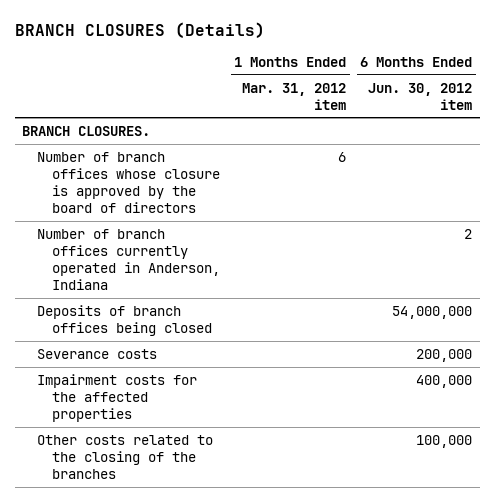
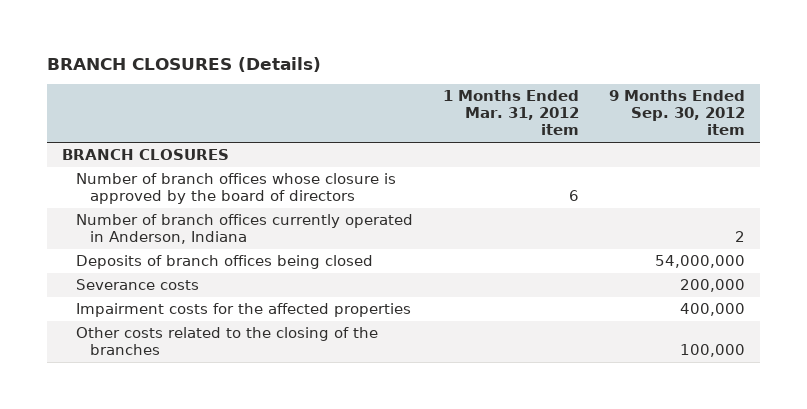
- | 1 Months Ended Mar. 31, 2012 item | 6 Months Ended Jun. 30, 2012 item
+ | 1 Months Ended Mar. 31, 2012 item | 9 Months Ended Sep. 30, 2012 item
- BRANCH CLOSURES.
+ BRANCH CLOSURES

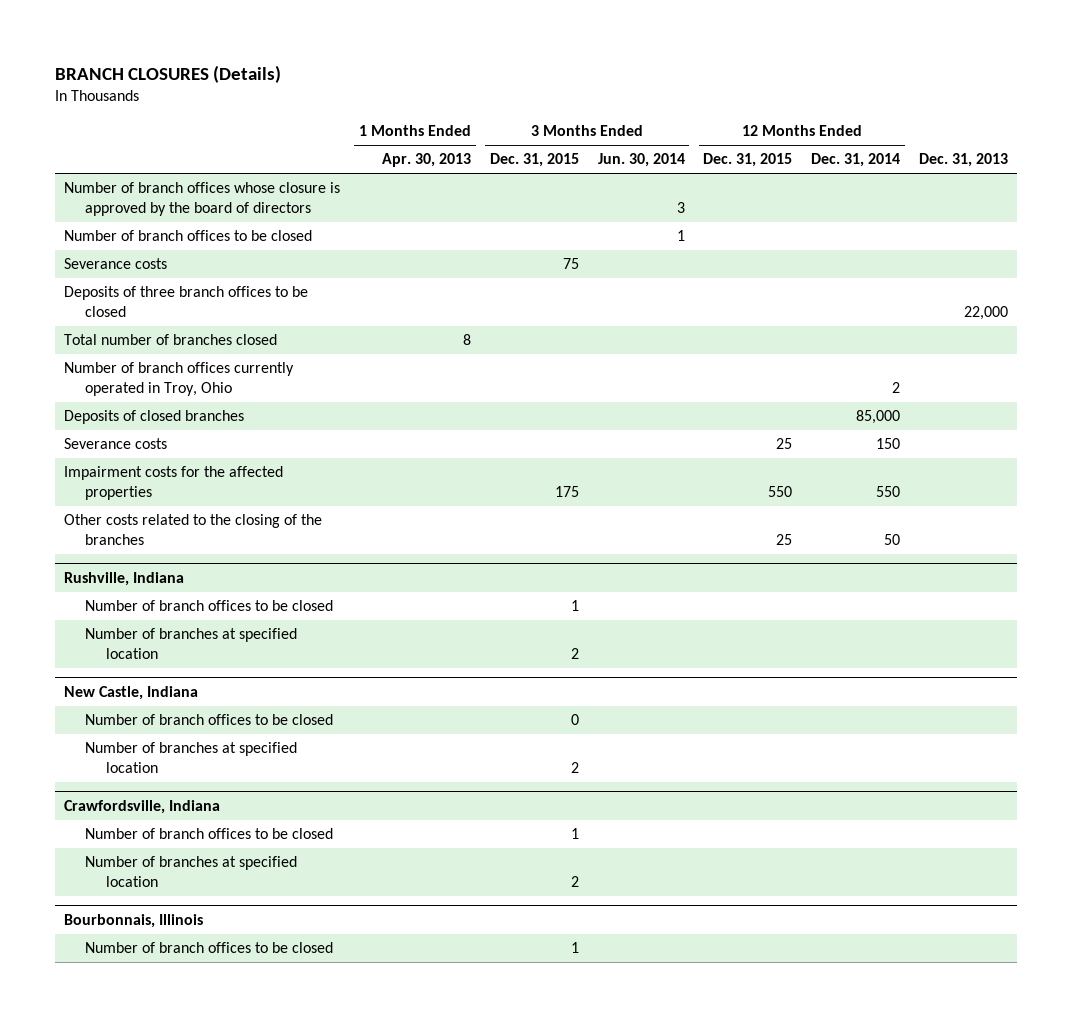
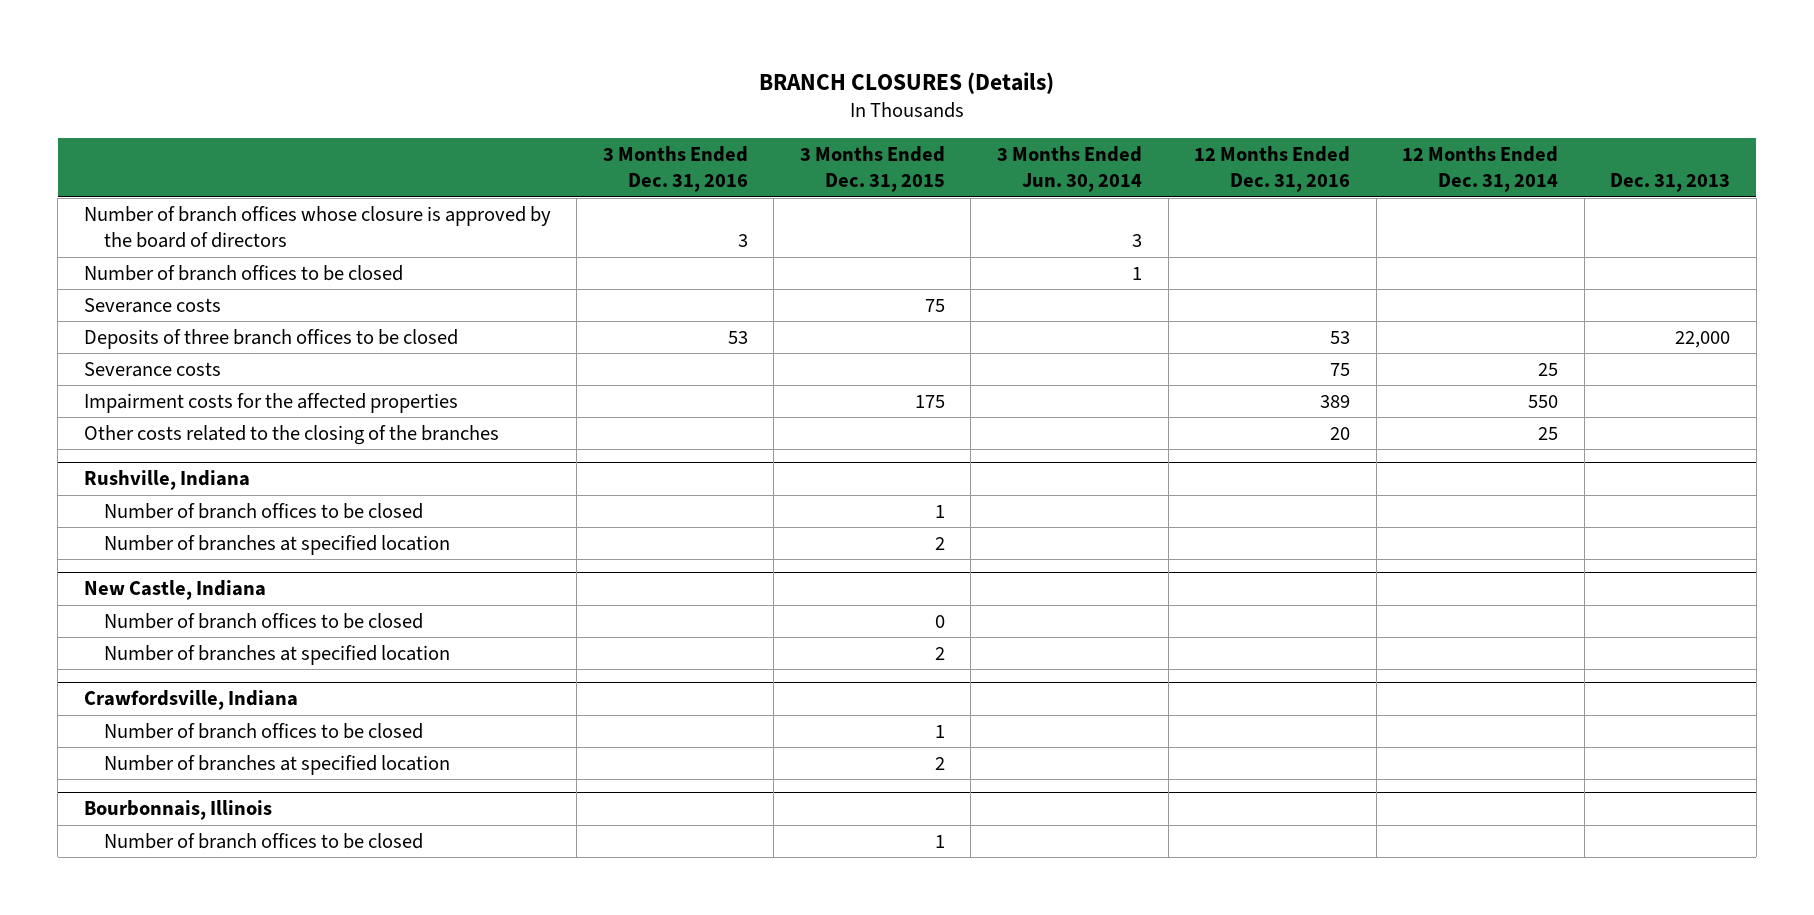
- | 1 Months Ended Apr. 30, 2013 | 3 Months Ended Dec. 31, 2015 | 3 Months Ended Jun. 30, 2014 | 12 Months Ended Dec. 31, 2015 | 12 Months Ended Dec. 31, 2014 | Dec. 31, 2013
+ | 3 Months Ended Dec. 31, 2016 | 3 Months Ended Dec. 31, 2015 | 3 Months Ended Jun. 30, 2014 | 12 Months Ended Dec. 31, 2016 | 12 Months Ended Dec. 31, 2014 | Dec. 31, 2013
- Total number of branches closed | 8 | | | | |
- Number of branch offices currently operated in Troy, Ohio | | | | | 2 |
- Deposits of closed branches | | | | | 85,000 |
- Severance costs | | | | 25 | 150 |
+ Severance costs | | | | 75 | 25 |
- Other costs related to the closing of the branches | | | | 25 | 50 |
+ Other costs related to the closing of the branches | | | | 20 | 25 |

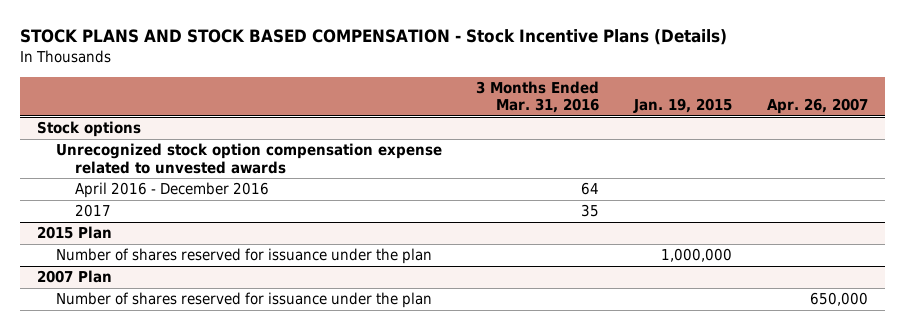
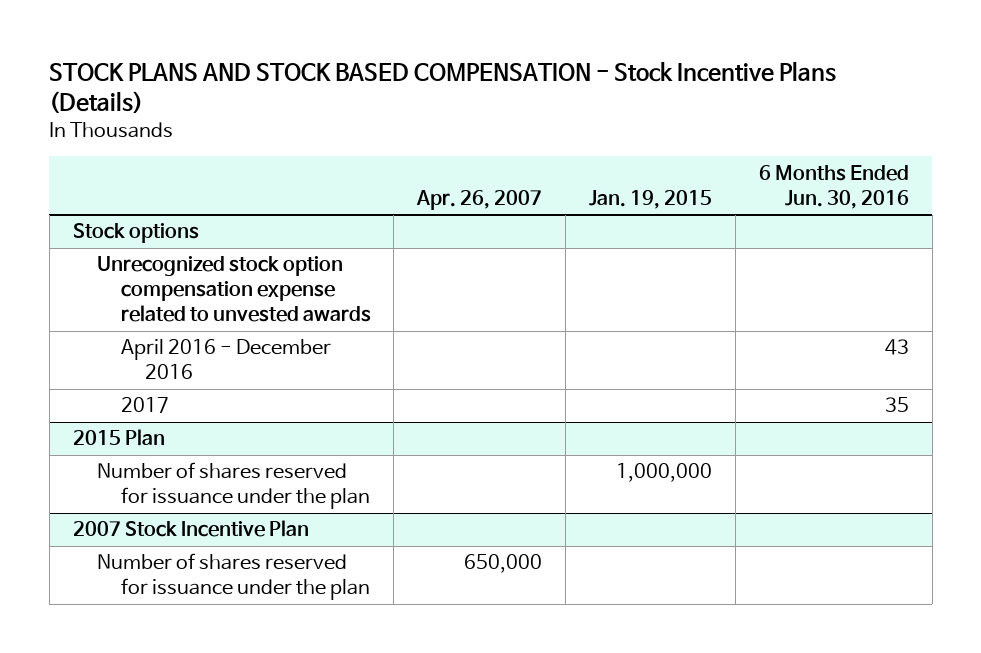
- | 3 Months Ended Mar. 31, 2016 | Jan. 19, 2015 | Apr. 26, 2007
+ | Apr. 26, 2007 | Jan. 19, 2015 | 6 Months Ended Jun. 30, 2016
- 2007 Plan
+ 2007 Stock Incentive Plan

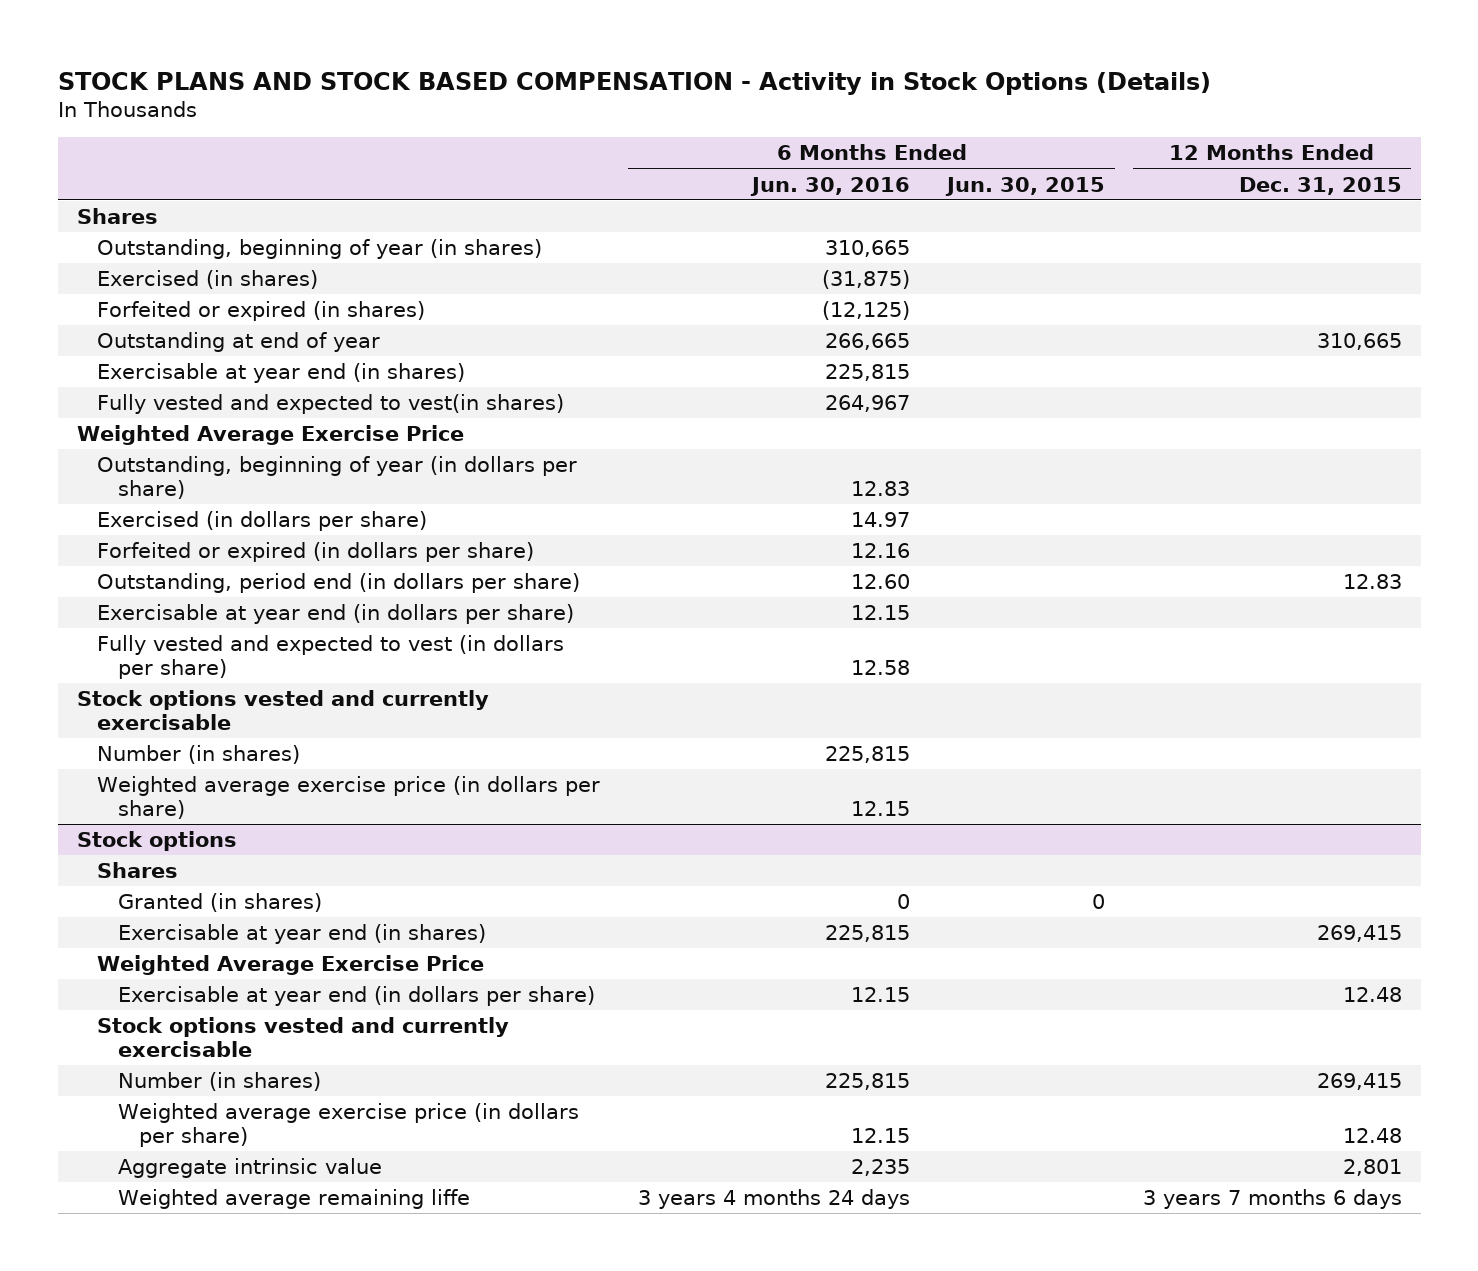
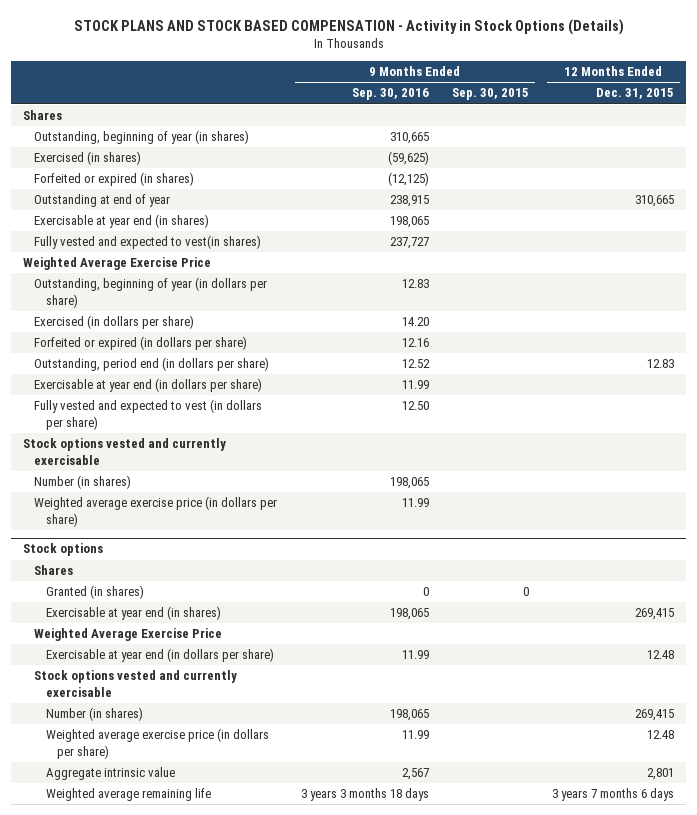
- | 6 Months Ended Jun. 30, 2016 | 6 Months Ended Jun. 30, 2015 | 12 Months Ended Dec. 31, 2015
+ | 9 Months Ended Sep. 30, 2016 | 9 Months Ended Sep. 30, 2015 | 12 Months Ended Dec. 31, 2015
@ Stock options
- Weighted average remaining liffe | 3 years 4 months 24 days | | 3 years 7 months 6 days
+ Weighted average remaining life | 3 years 3 months 18 days | | 3 years 7 months 6 days

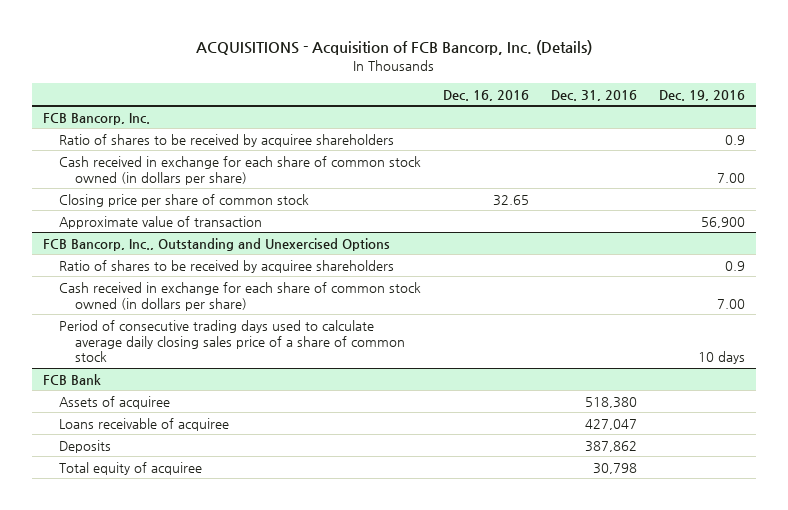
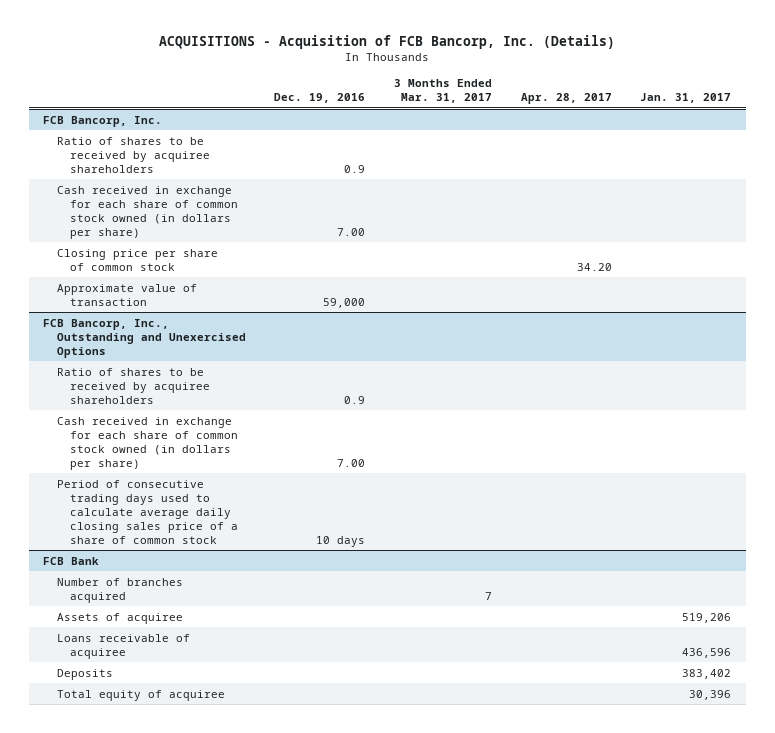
- | Dec. 16, 2016 | Dec. 31, 2016 | Dec. 19, 2016
+ | Dec. 19, 2016 | 3 Months Ended Mar. 31, 2017 | Apr. 28, 2017 | Jan. 31, 2017
@ FCB Bancorp, Inc.
- Approximate value of transaction | | | 56,900
+ Approximate value of transaction | 59,000 | | |
@ FCB Bank
+ Number of branches acquired | | 7 | |

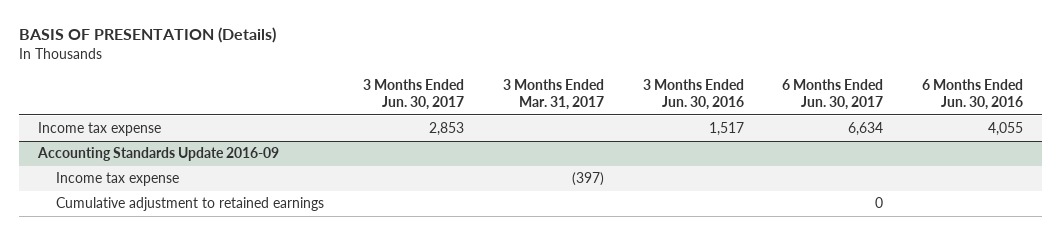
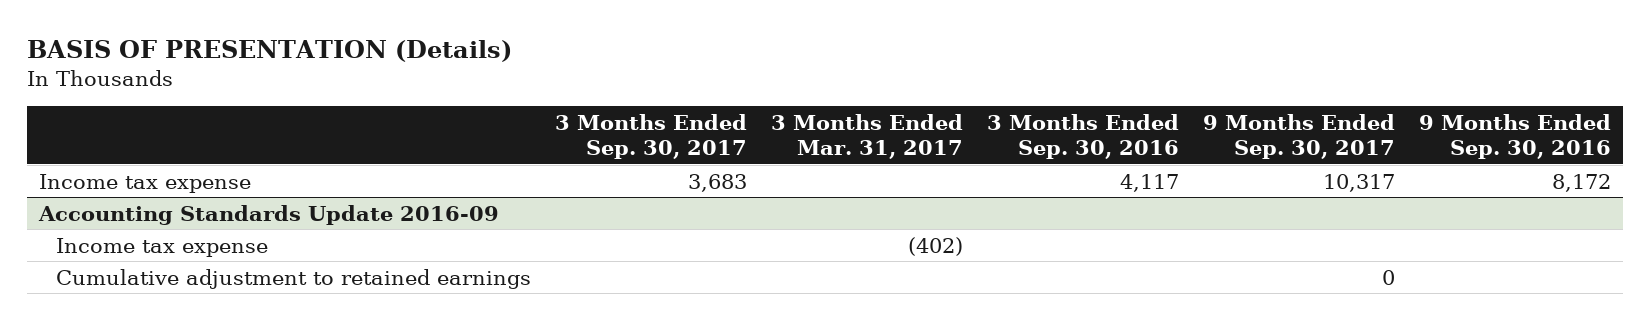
- | 3 Months Ended Jun. 30, 2017 | 3 Months Ended Mar. 31, 2017 | 3 Months Ended Jun. 30, 2016 | 6 Months Ended Jun. 30, 2017 | 6 Months Ended Jun. 30, 2016
+ | 3 Months Ended Sep. 30, 2017 | 3 Months Ended Mar. 31, 2017 | 3 Months Ended Sep. 30, 2016 | 9 Months Ended Sep. 30, 2017 | 9 Months Ended Sep. 30, 2016
@ Accounting Standards Update 2016-09
- Income tax expense | | (397) | | |
+ Income tax expense | | (402) | | |

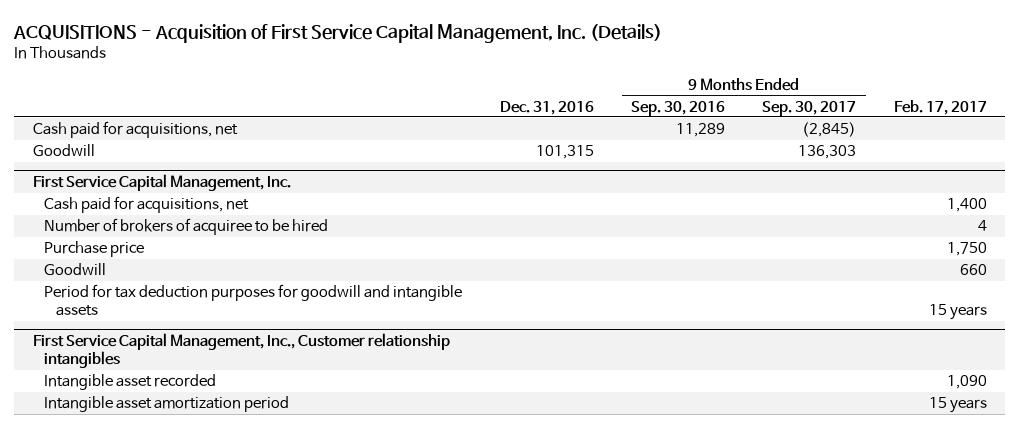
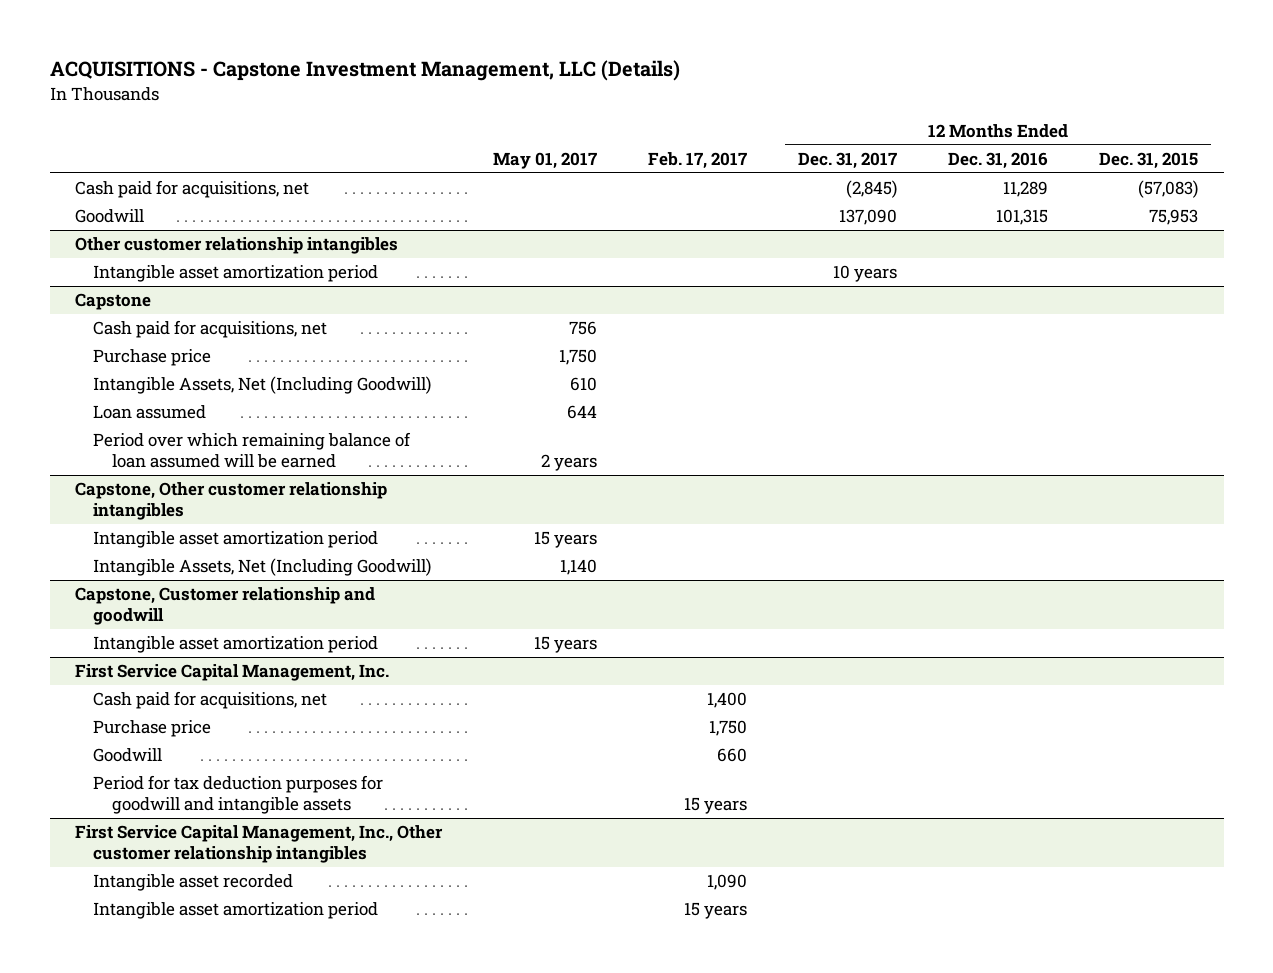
- ACQUISITIONS - Acquisition of First Service Capital Management, Inc. (Details)
+ ACQUISITIONS - Capstone Investment Management, LLC (Details)
- | Dec. 31, 2016 | 9 Months Ended Sep. 30, 2016 | 9 Months Ended Sep. 30, 2017 | Feb. 17, 2017
+ | May 01, 2017 | Feb. 17, 2017 | 12 Months Ended Dec. 31, 2017 | 12 Months Ended Dec. 31, 2016 | 12 Months Ended Dec. 31, 2015
+ Other customer relationship intangibles
+ Intangible asset amortization period | | | 10 years | |
+ Capstone
+ Cash paid for acquisitions, net | 756 | | | |
+ Purchase price | 1,750 | | | |
+ Intangible Assets, Net (Including Goodwill) | 610 | | | |
+ Loan assumed | 644 | | | |
+ Period over which remaining balance of loan assumed will be earned | 2 years | | | |
+ Capstone, Other customer relationship intangibles
+ Intangible asset amortization period | 15 years | | | |
+ Intangible Assets, Net (Including Goodwill) | 1,140 | | | |
+ Capstone, Customer relationship and goodwill
+ Intangible asset amortization period | 15 years | | | |
@ First Service Capital Management, Inc.
- Number of brokers of acquiree to be hired | | | | 4
- First Service Capital Management, Inc., Customer relationship intangibles
+ First Service Capital Management, Inc., Other customer relationship intangibles

